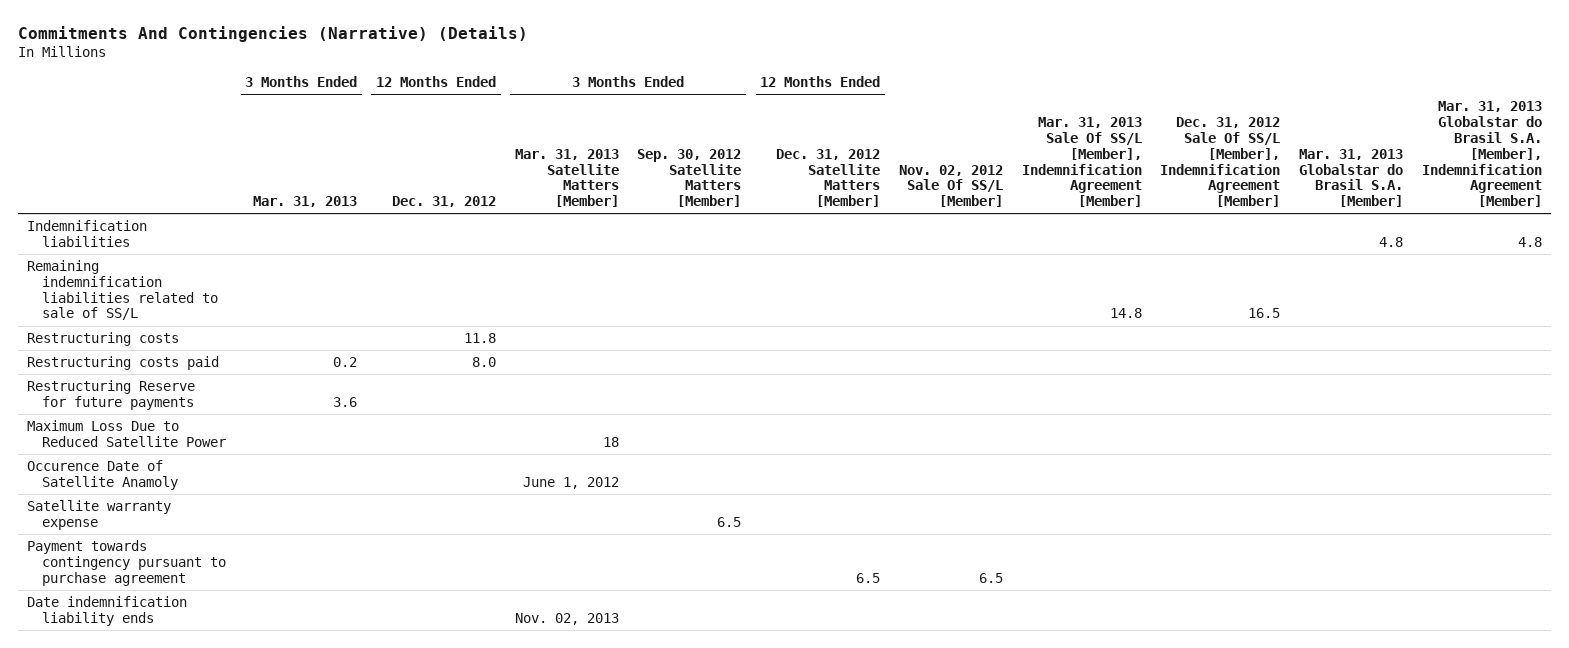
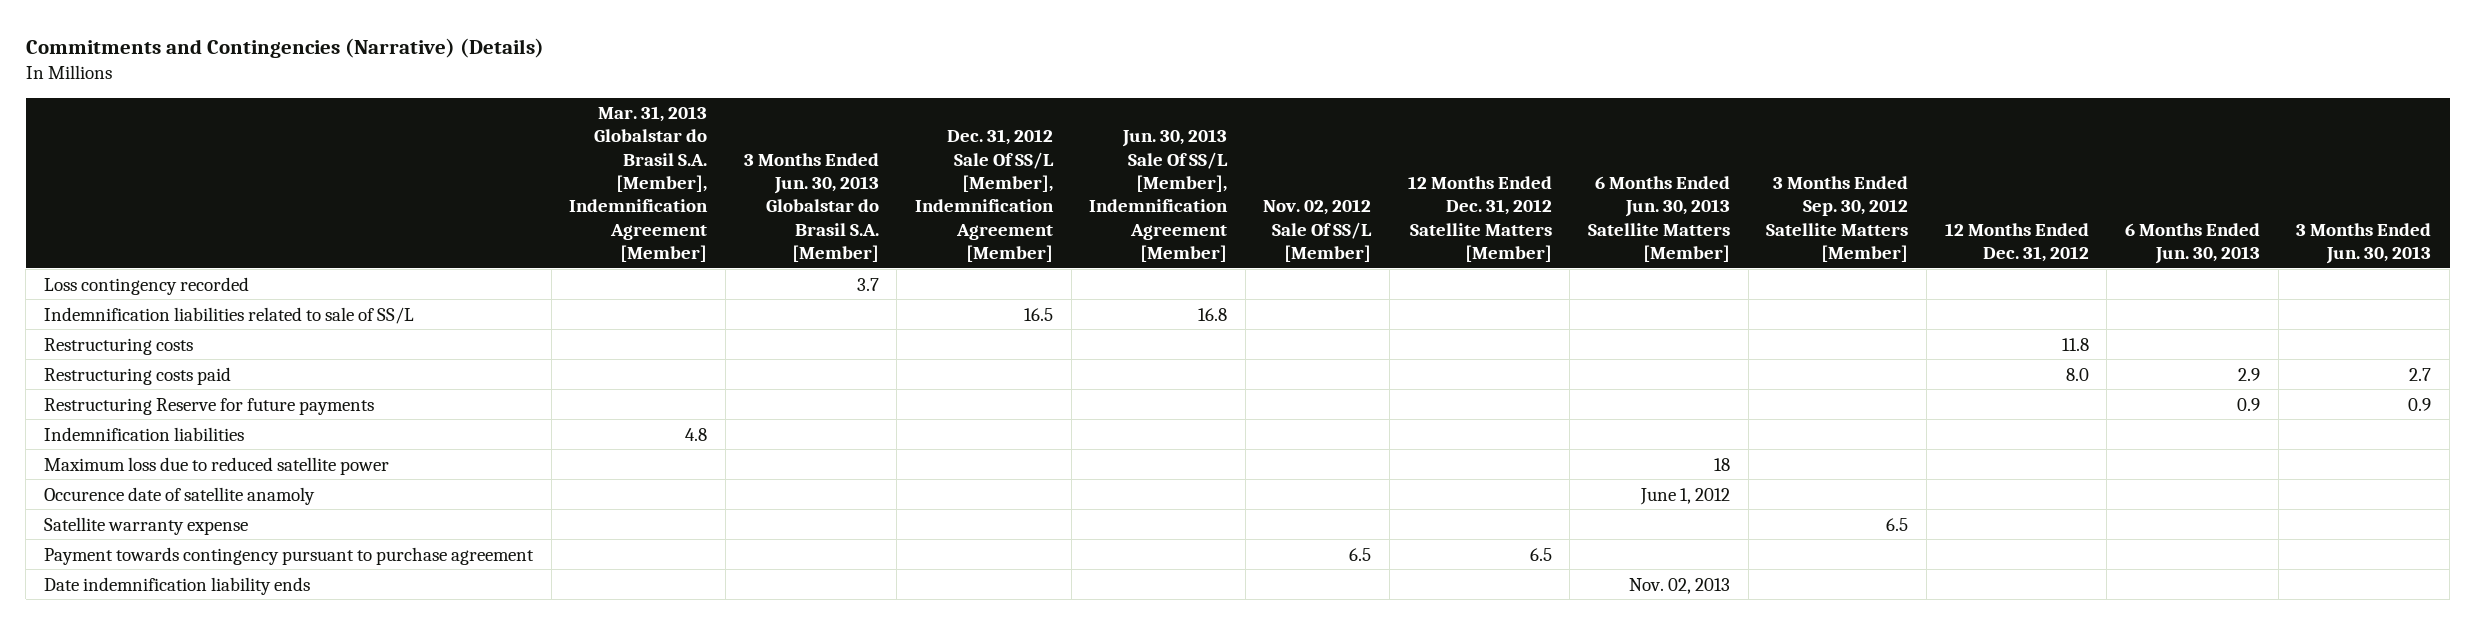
- Commitments And Contingencies (Narrative) (Details)
+ Commitments and Contingencies (Narrative) (Details)
- | 3 Months Ended Mar. 31, 2013 | 12 Months Ended Dec. 31, 2012 | 3 Months Ended Mar. 31, 2013 Satellite Matters [Member] | 3 Months Ended Sep. 30, 2012 Satellite Matters [Member] | 12 Months Ended Dec. 31, 2012 Satellite Matters [Member] | Nov. 02, 2012 Sale Of SS/L [Member] | Mar. 31, 2013 Sale Of SS/L [Member], Indemnification Agreement [Member] | Dec. 31, 2012 Sale Of SS/L [Member], Indemnification Agreement [Member] | Mar. 31, 2013 Globalstar do Brasil S.A. [Member] | Mar. 31, 2013 Globalstar do Brasil S.A. [Member], Indemnification Agreement [Member]
+ | Mar. 31, 2013 Globalstar do Brasil S.A. [Member], Indemnification Agreement [Member] | 3 Months Ended Jun. 30, 2013 Globalstar do Brasil S.A. [Member] | Dec. 31, 2012 Sale Of SS/L [Member], Indemnification Agreement [Member] | Jun. 30, 2013 Sale Of SS/L [Member], Indemnification Agreement [Member] | Nov. 02, 2012 Sale Of SS/L [Member] | 12 Months Ended Dec. 31, 2012 Satellite Matters [Member] | 6 Months Ended Jun. 30, 2013 Satellite Matters [Member] | 3 Months Ended Sep. 30, 2012 Satellite Matters [Member] | 12 Months Ended Dec. 31, 2012 | 6 Months Ended Jun. 30, 2013 | 3 Months Ended Jun. 30, 2013
- Remaining indemnification liabilities related to sale of SS/L | | | | | | | 14.8 | 16.5 | |
+ Loss contingency recorded | | 3.7 | | | | | | | | |
+ Indemnification liabilities related to sale of SS/L | | | 16.5 | 16.8 | | | | | | |
- Maximum Loss Due to Reduced Satellite Power | | | 18 | | | | | | |
- Occurence Date of Satellite Anamoly | | | June 1, 2012 | | | | | | |
moved down: Indemnification liabilities | 4.8 | | | | | | | | | |
+ Maximum loss due to reduced satellite power | | | | | | | 18 | | | |
+ Occurence date of satellite anamoly | | | | | | | June 1, 2012 | | | |

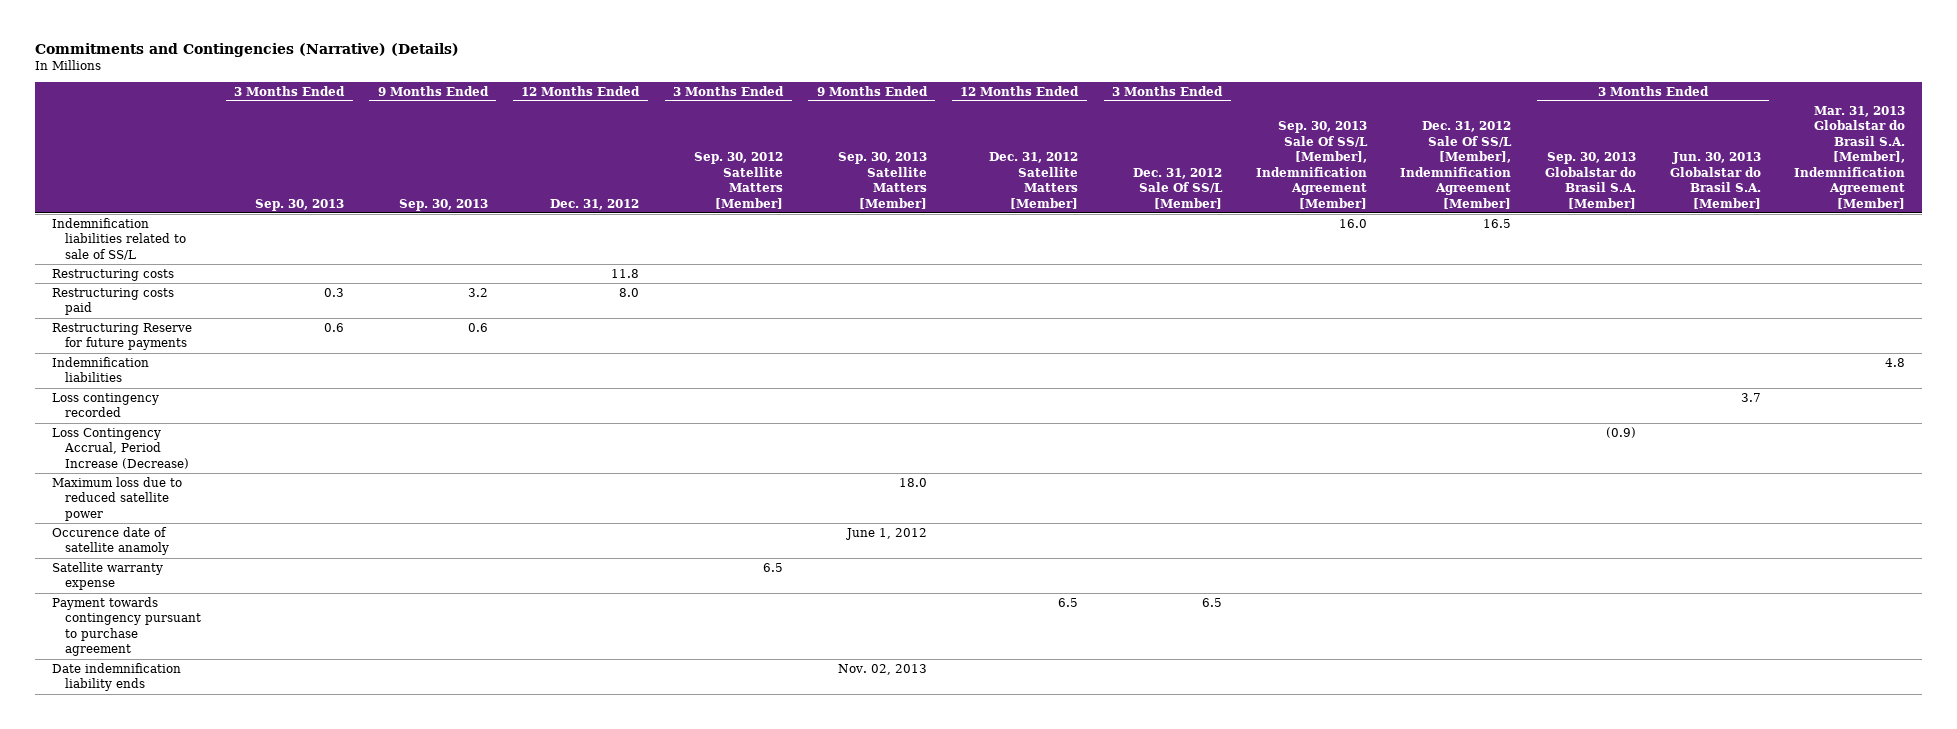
- | Mar. 31, 2013 Globalstar do Brasil S.A. [Member], Indemnification Agreement [Member] | 3 Months Ended Jun. 30, 2013 Globalstar do Brasil S.A. [Member] | Dec. 31, 2012 Sale Of SS/L [Member], Indemnification Agreement [Member] | Jun. 30, 2013 Sale Of SS/L [Member], Indemnification Agreement [Member] | Nov. 02, 2012 Sale Of SS/L [Member] | 12 Months Ended Dec. 31, 2012 Satellite Matters [Member] | 6 Months Ended Jun. 30, 2013 Satellite Matters [Member] | 3 Months Ended Sep. 30, 2012 Satellite Matters [Member] | 12 Months Ended Dec. 31, 2012 | 6 Months Ended Jun. 30, 2013 | 3 Months Ended Jun. 30, 2013
+ | 3 Months Ended Sep. 30, 2013 | 9 Months Ended Sep. 30, 2013 | 12 Months Ended Dec. 31, 2012 | 3 Months Ended Sep. 30, 2012 Satellite Matters [Member] | 9 Months Ended Sep. 30, 2013 Satellite Matters [Member] | 12 Months Ended Dec. 31, 2012 Satellite Matters [Member] | 3 Months Ended Dec. 31, 2012 Sale Of SS/L [Member] | Sep. 30, 2013 Sale Of SS/L [Member], Indemnification Agreement [Member] | Dec. 31, 2012 Sale Of SS/L [Member], Indemnification Agreement [Member] | 3 Months Ended Sep. 30, 2013 Globalstar do Brasil S.A. [Member] | 3 Months Ended Jun. 30, 2013 Globalstar do Brasil S.A. [Member] | Mar. 31, 2013 Globalstar do Brasil S.A. [Member], Indemnification Agreement [Member]
moved down: Loss contingency recorded | | | | | | | | | | | 3.7 |
+ Loss Contingency Accrual, Period Increase (Decrease) | | | | | | | | | | (0.9) | |

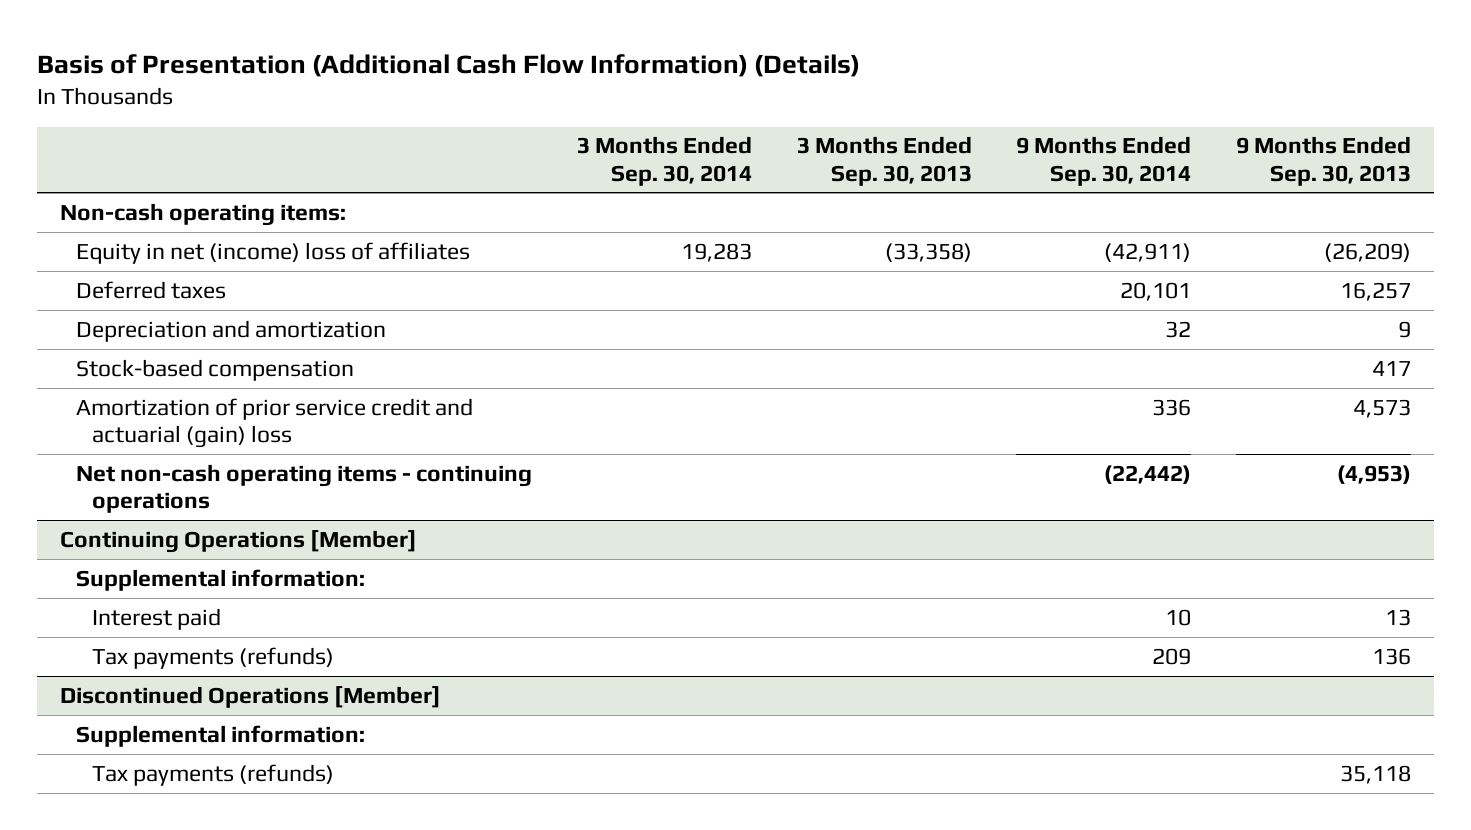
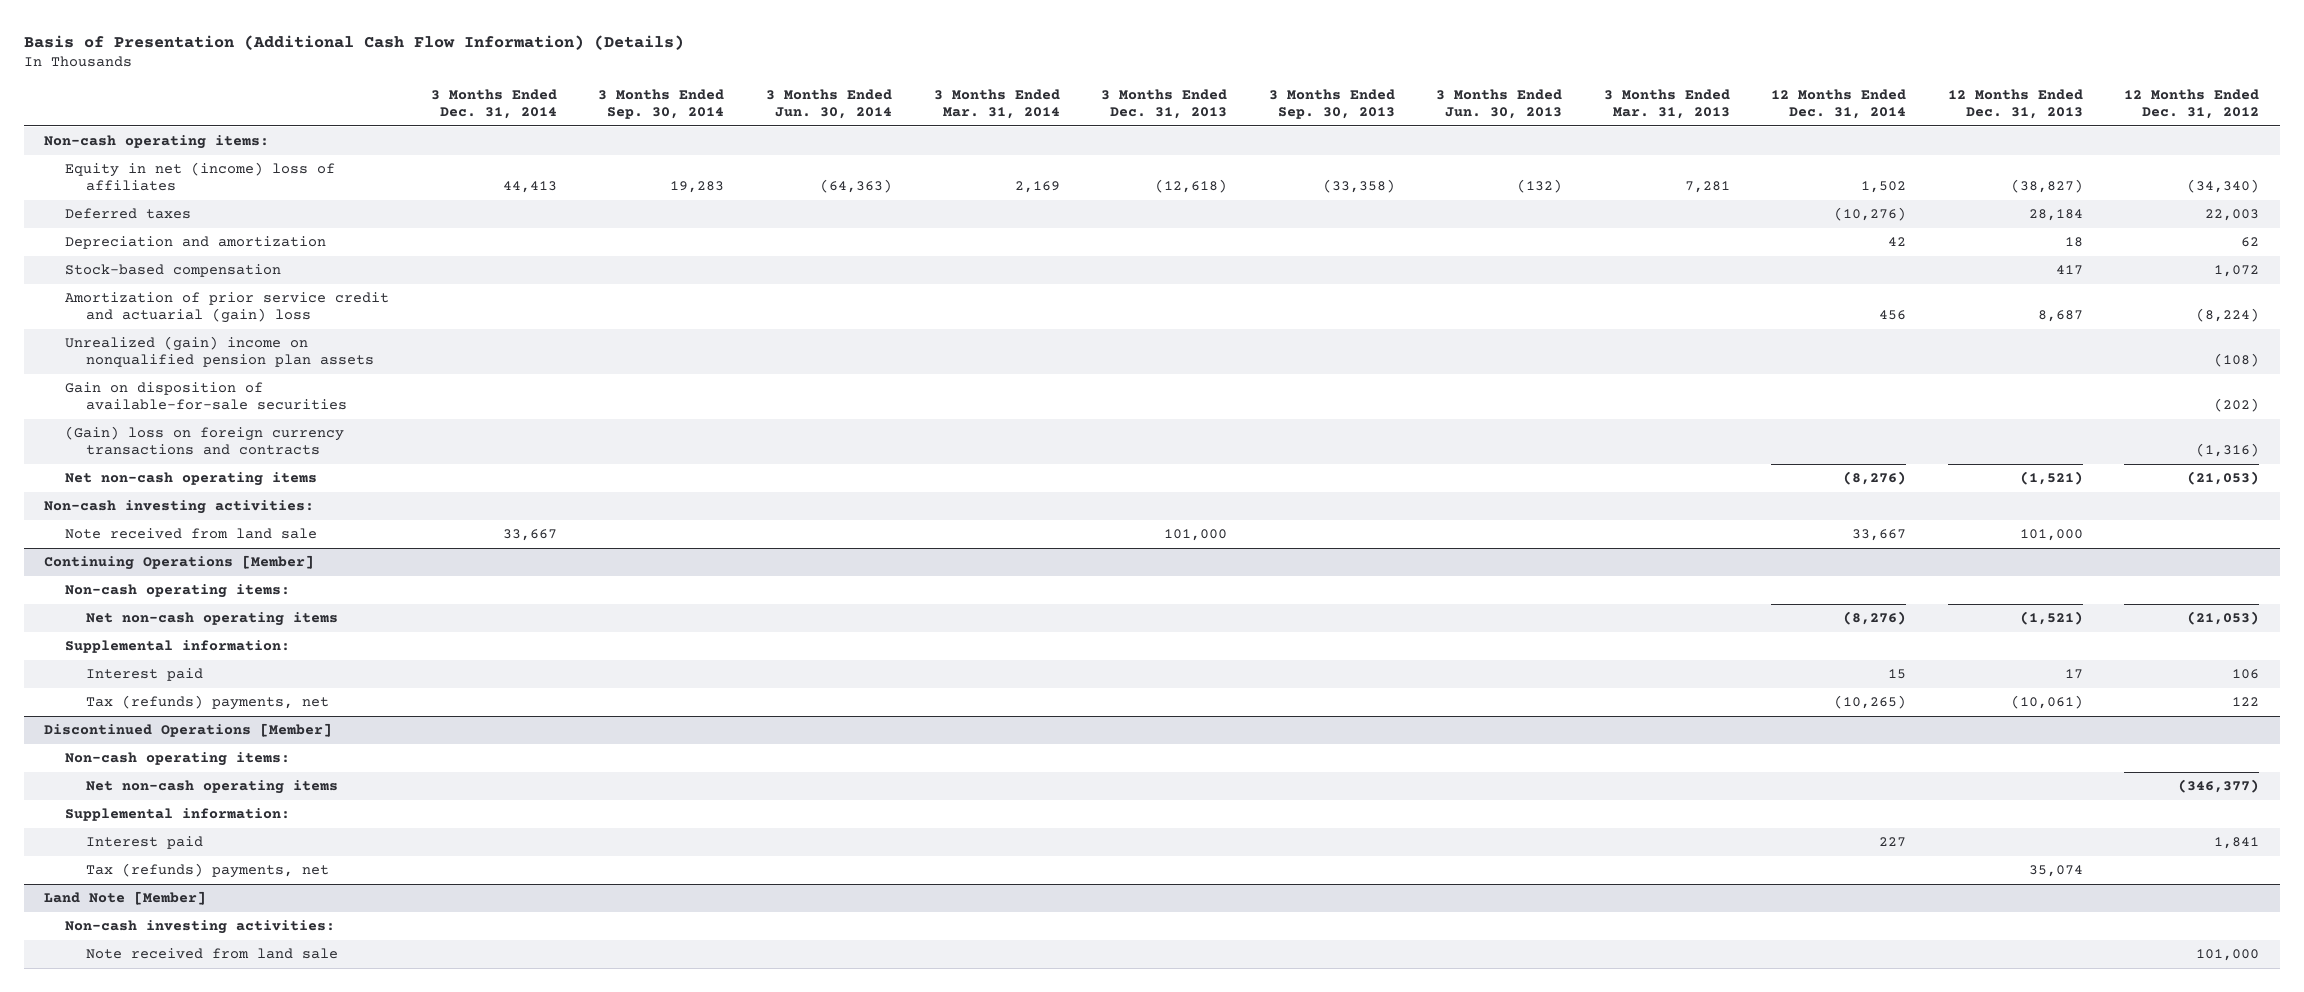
- | 3 Months Ended Sep. 30, 2014 | 3 Months Ended Sep. 30, 2013 | 9 Months Ended Sep. 30, 2014 | 9 Months Ended Sep. 30, 2013
+ | 3 Months Ended Dec. 31, 2014 | 3 Months Ended Sep. 30, 2014 | 3 Months Ended Jun. 30, 2014 | 3 Months Ended Mar. 31, 2014 | 3 Months Ended Dec. 31, 2013 | 3 Months Ended Sep. 30, 2013 | 3 Months Ended Jun. 30, 2013 | 3 Months Ended Mar. 31, 2013 | 12 Months Ended Dec. 31, 2014 | 12 Months Ended Dec. 31, 2013 | 12 Months Ended Dec. 31, 2012
- Net non-cash operating items - continuing operations | | | (22,442) | (4,953)
+ Unrealized (gain) income on nonqualified pension plan assets | | | | | | | | | | | (108)
+ Gain on disposition of available-for-sale securities | | | | | | | | | | | (202)
+ (Gain) loss on foreign currency transactions and contracts | | | | | | | | | | | (1,316)
+ Net non-cash operating items | | | | | | | | | (8,276) | (1,521) | (21,053)
+ Non-cash investing activities:
+ Note received from land sale | 33,667 | | | | 101,000 | | | | 33,667 | 101,000 |
@ Continuing Operations [Member]
+ Non-cash operating items:
+ Net non-cash operating items | | | | | | | | | (8,276) | (1,521) | (21,053)
- Tax payments (refunds) | | | 209 | 136
+ Tax (refunds) payments, net | | | | | | | | | (10,265) | (10,061) | 122
@ Discontinued Operations [Member]
+ Non-cash operating items:
+ Net non-cash operating items | | | | | | | | | | | (346,377)
- Tax payments (refunds) | | | | 35,118
+ Interest paid | | | | | | | | | 227 | | 1,841
+ Tax (refunds) payments, net | | | | | | | | | | 35,074 |
+ Land Note [Member]
+ Non-cash investing activities:
+ Note received from land sale | | | | | | | | | | | 101,000

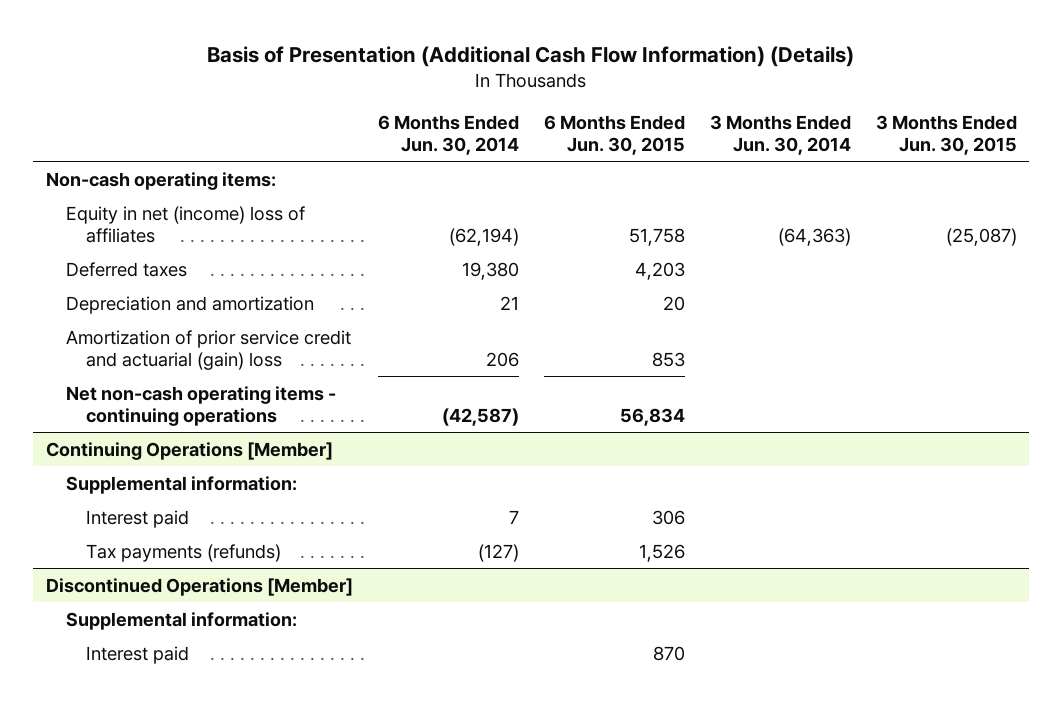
- | 3 Months Ended Dec. 31, 2014 | 3 Months Ended Sep. 30, 2014 | 3 Months Ended Jun. 30, 2014 | 3 Months Ended Mar. 31, 2014 | 3 Months Ended Dec. 31, 2013 | 3 Months Ended Sep. 30, 2013 | 3 Months Ended Jun. 30, 2013 | 3 Months Ended Mar. 31, 2013 | 12 Months Ended Dec. 31, 2014 | 12 Months Ended Dec. 31, 2013 | 12 Months Ended Dec. 31, 2012
+ | 6 Months Ended Jun. 30, 2014 | 6 Months Ended Jun. 30, 2015 | 3 Months Ended Jun. 30, 2014 | 3 Months Ended Jun. 30, 2015
- Stock-based compensation | | | | | | | | | | 417 | 1,072
- Unrealized (gain) income on nonqualified pension plan assets | | | | | | | | | | | (108)
- Gain on disposition of available-for-sale securities | | | | | | | | | | | (202)
- (Gain) loss on foreign currency transactions and contracts | | | | | | | | | | | (1,316)
- Net non-cash operating items | | | | | | | | | (8,276) | (1,521) | (21,053)
- Non-cash investing activities:
- Note received from land sale | 33,667 | | | | 101,000 | | | | 33,667 | 101,000 |
+ Net non-cash operating items - continuing operations | (42,587) | 56,834 | |
@ Continuing Operations [Member]
- Non-cash operating items:
- Net non-cash operating items | | | | | | | | | (8,276) | (1,521) | (21,053)
- Tax (refunds) payments, net | | | | | | | | | (10,265) | (10,061) | 122
+ Tax payments (refunds) | (127) | 1,526 | |
@ Discontinued Operations [Member]
- Non-cash operating items:
- Net non-cash operating items | | | | | | | | | | | (346,377)
- Tax (refunds) payments, net | | | | | | | | | | 35,074 |
- Land Note [Member]
- Non-cash investing activities:
- Note received from land sale | | | | | | | | | | | 101,000

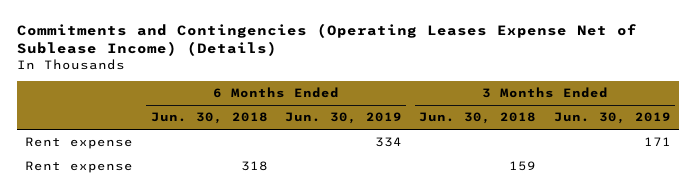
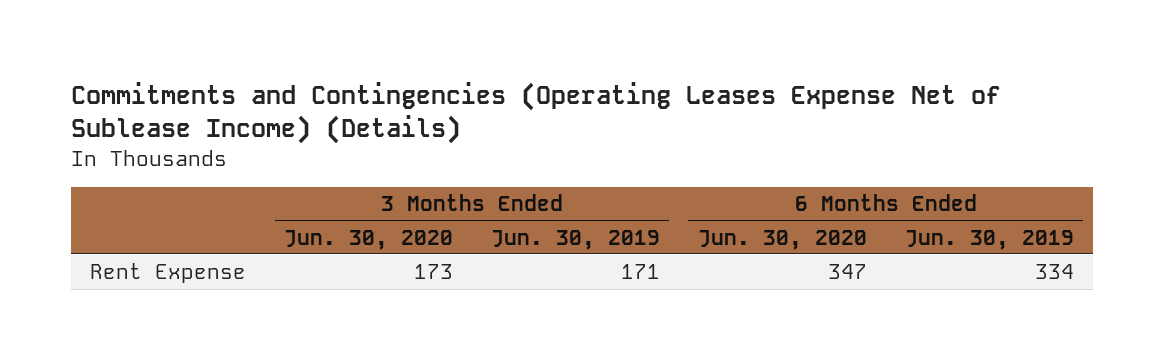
- | 6 Months Ended Jun. 30, 2018 | 6 Months Ended Jun. 30, 2019 | 3 Months Ended Jun. 30, 2018 | 3 Months Ended Jun. 30, 2019
+ | 3 Months Ended Jun. 30, 2020 | 3 Months Ended Jun. 30, 2019 | 6 Months Ended Jun. 30, 2020 | 6 Months Ended Jun. 30, 2019
- Rent expense | | 334 | | 171
- Rent expense | 318 | | 159 |
+ Rent Expense | 173 | 171 | 347 | 334

